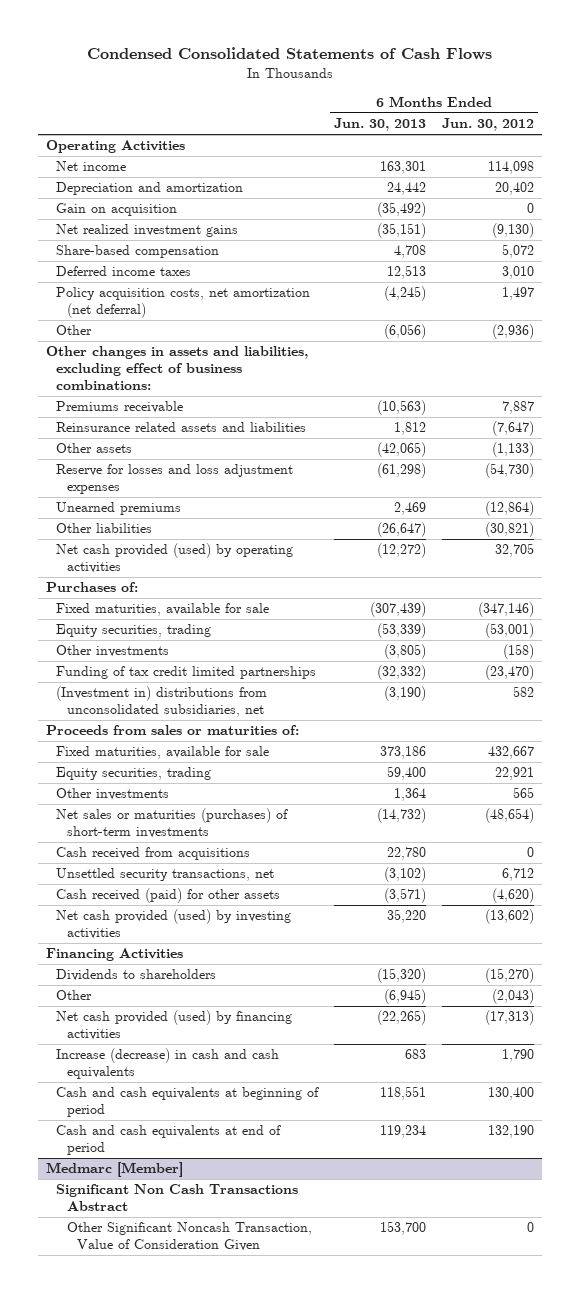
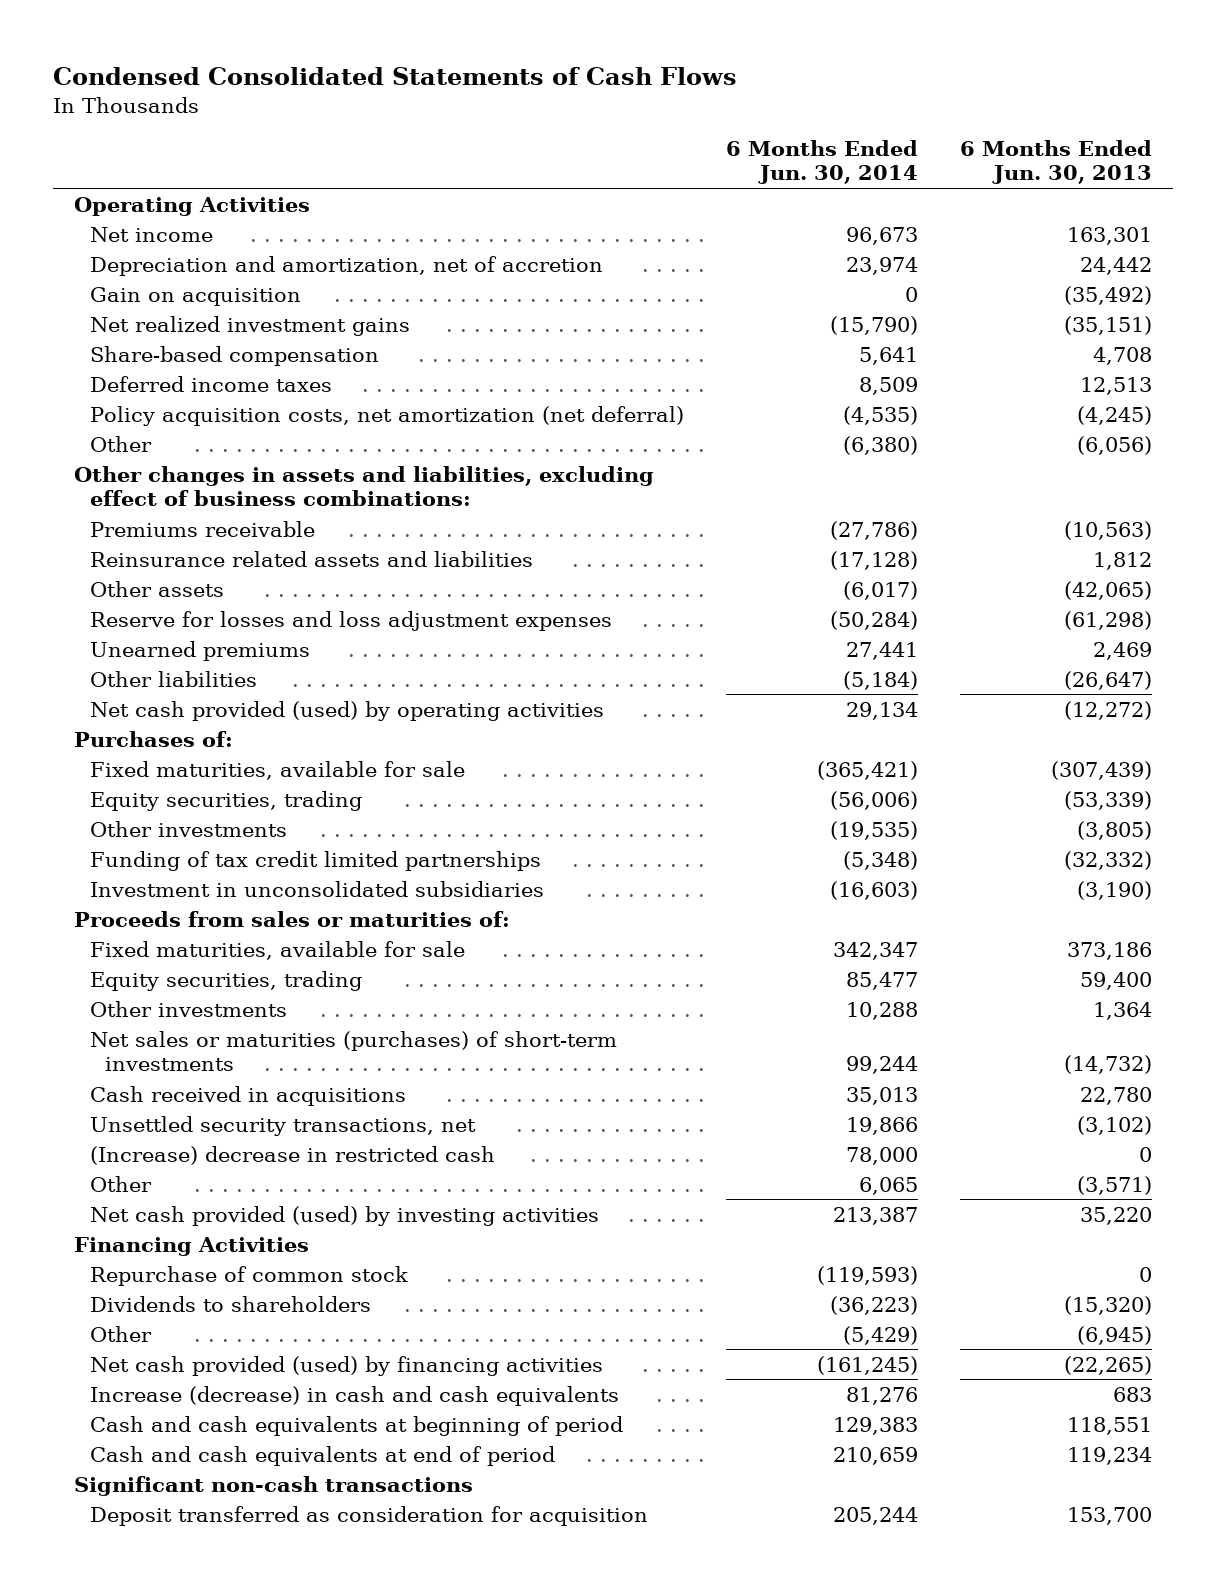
- | 6 Months Ended Jun. 30, 2013 | 6 Months Ended Jun. 30, 2012
+ | 6 Months Ended Jun. 30, 2014 | 6 Months Ended Jun. 30, 2013
- Depreciation and amortization | 24,442 | 20,402
+ Depreciation and amortization, net of accretion | 23,974 | 24,442
- (Investment in) distributions from unconsolidated subsidiaries, net | (3,190) | 582
+ Investment in unconsolidated subsidiaries | (16,603) | (3,190)
- Cash received from acquisitions | 22,780 | 0
+ Cash received in acquisitions | 35,013 | 22,780
- Cash received (paid) for other assets | (3,571) | (4,620)
+ (Increase) decrease in restricted cash | 78,000 | 0
+ Other | 6,065 | (3,571)
+ Repurchase of common stock | (119,593) | 0
- Medmarc [Member]
- Significant Non Cash Transactions Abstract
- Other Significant Noncash Transaction, Value of Consideration Given | 153,700 | 0
+ Significant non-cash transactions
+ Deposit transferred as consideration for acquisition | 205,244 | 153,700

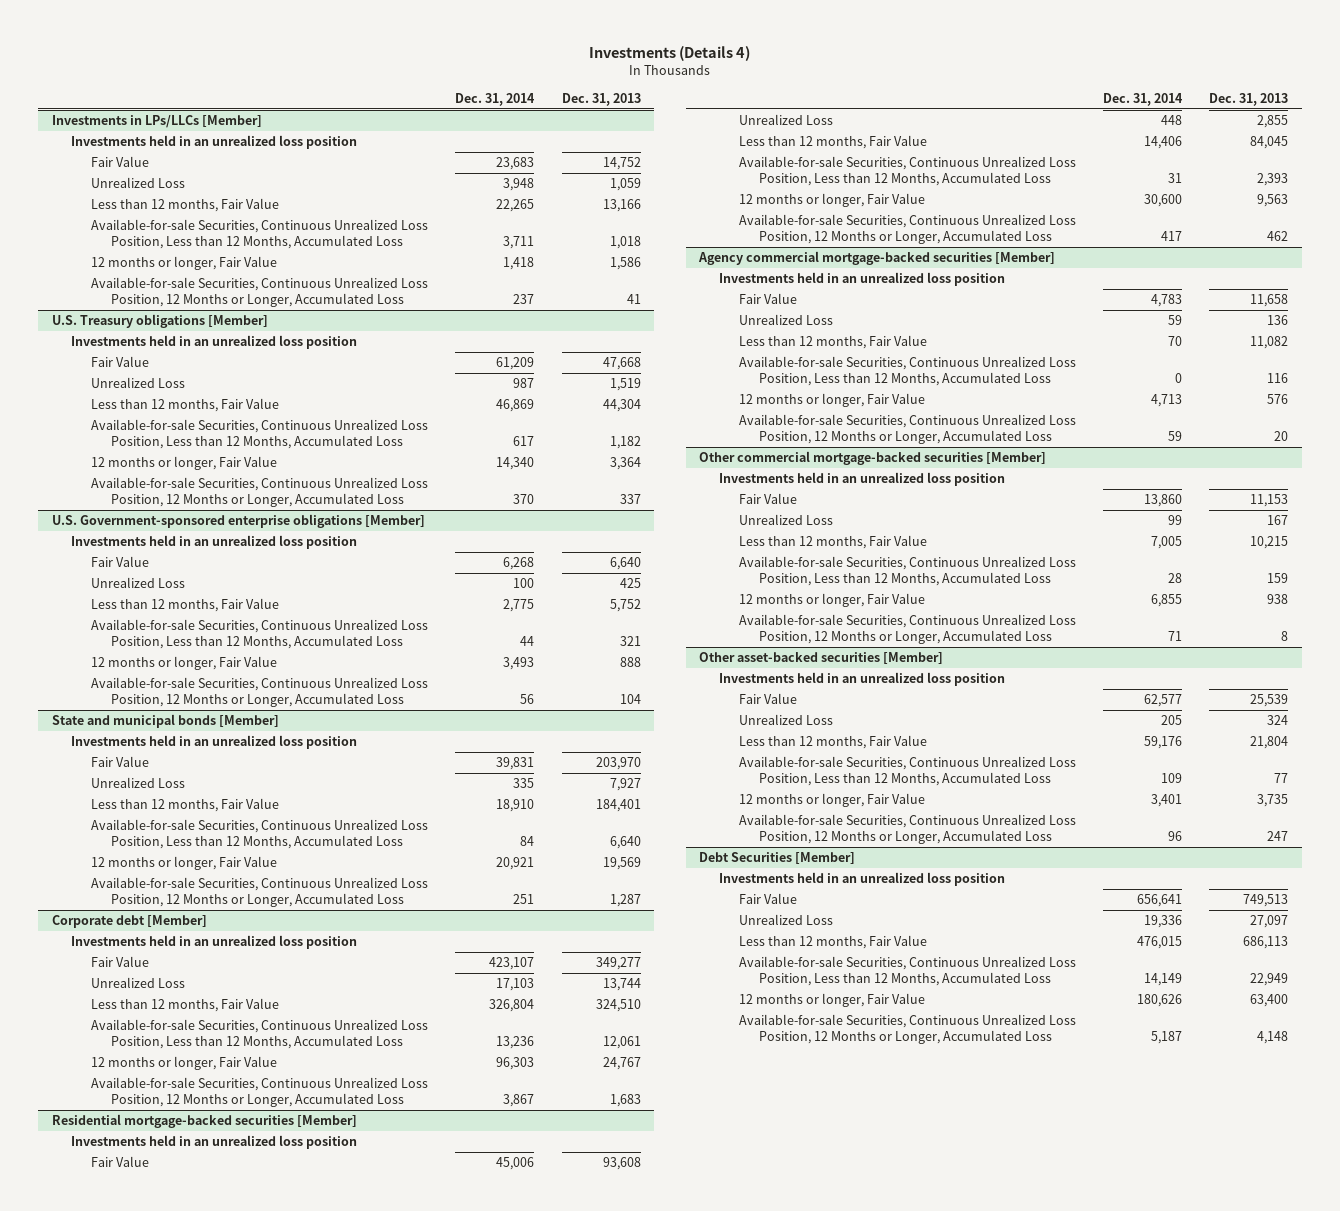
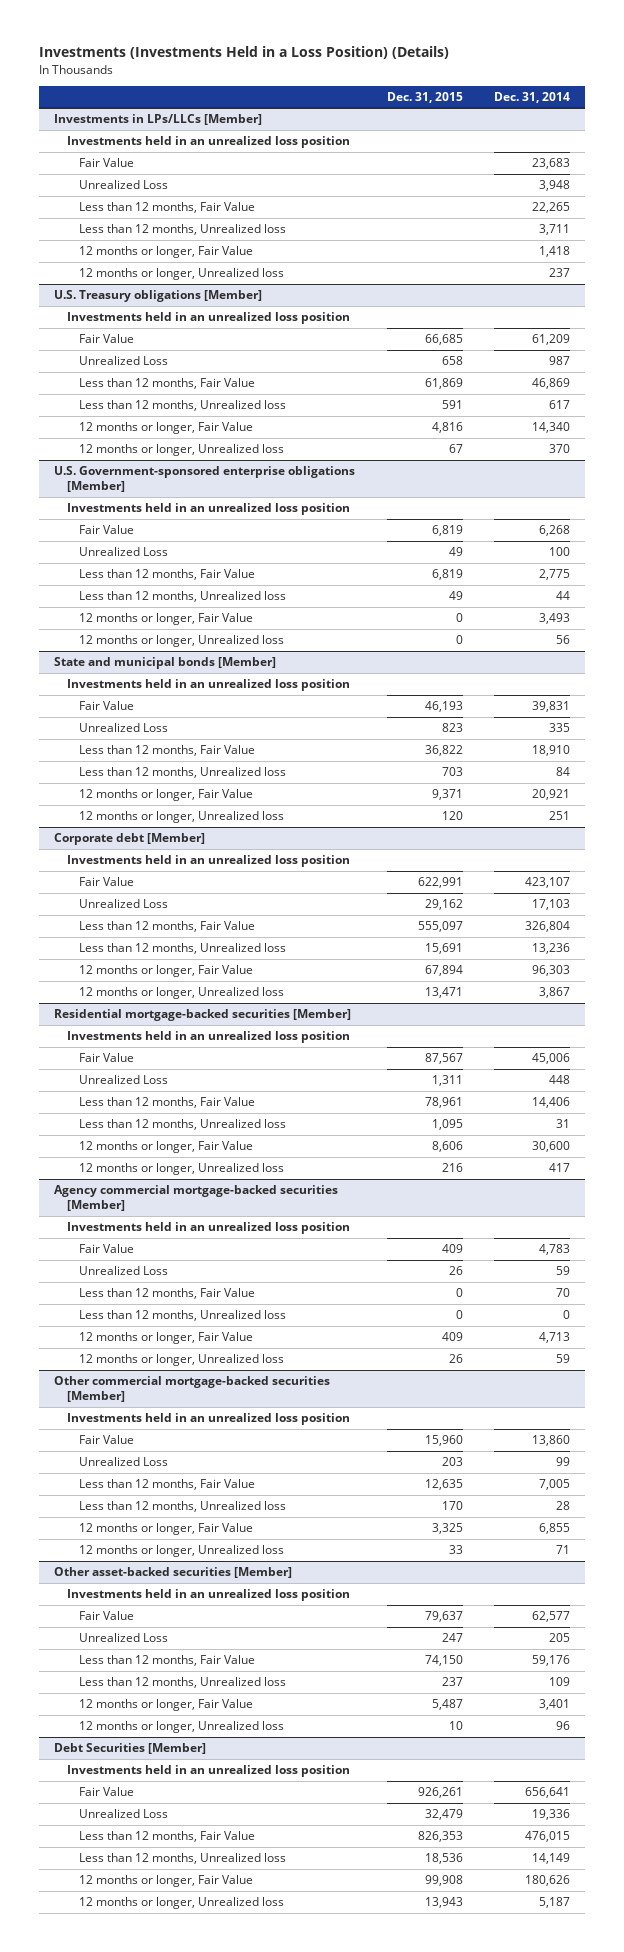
- Investments (Details 4)
+ Investments (Investments Held in a Loss Position) (Details)
- | Dec. 31, 2014 | Dec. 31, 2013
+ | Dec. 31, 2015 | Dec. 31, 2014
@ Investments in LPs/LLCs [Member]
- Available-for-sale Securities, Continuous Unrealized Loss Position, Less than 12 Months, Accumulated Loss | 3,711 | 1,018
+ Less than 12 months, Unrealized loss | | 3,711
- Available-for-sale Securities, Continuous Unrealized Loss Position, 12 Months or Longer, Accumulated Loss | 237 | 41
+ 12 months or longer, Unrealized loss | | 237
@ U.S. Treasury obligations [Member]
- Available-for-sale Securities, Continuous Unrealized Loss Position, Less than 12 Months, Accumulated Loss | 617 | 1,182
+ Less than 12 months, Unrealized loss | 591 | 617
- Available-for-sale Securities, Continuous Unrealized Loss Position, 12 Months or Longer, Accumulated Loss | 370 | 337
+ 12 months or longer, Unrealized loss | 67 | 370
@ U.S. Government-sponsored enterprise obligations [Member]
- Available-for-sale Securities, Continuous Unrealized Loss Position, Less than 12 Months, Accumulated Loss | 44 | 321
+ Less than 12 months, Unrealized loss | 49 | 44
- Available-for-sale Securities, Continuous Unrealized Loss Position, 12 Months or Longer, Accumulated Loss | 56 | 104
+ 12 months or longer, Unrealized loss | 0 | 56
@ State and municipal bonds [Member]
- Available-for-sale Securities, Continuous Unrealized Loss Position, Less than 12 Months, Accumulated Loss | 84 | 6,640
+ Less than 12 months, Unrealized loss | 703 | 84
- Available-for-sale Securities, Continuous Unrealized Loss Position, 12 Months or Longer, Accumulated Loss | 251 | 1,287
+ 12 months or longer, Unrealized loss | 120 | 251
@ Corporate debt [Member]
- Available-for-sale Securities, Continuous Unrealized Loss Position, Less than 12 Months, Accumulated Loss | 13,236 | 12,061
+ Less than 12 months, Unrealized loss | 15,691 | 13,236
- Available-for-sale Securities, Continuous Unrealized Loss Position, 12 Months or Longer, Accumulated Loss | 3,867 | 1,683
+ 12 months or longer, Unrealized loss | 13,471 | 3,867
@ Residential mortgage-backed securities [Member]
- Available-for-sale Securities, Continuous Unrealized Loss Position, Less than 12 Months, Accumulated Loss | 31 | 2,393
+ Less than 12 months, Unrealized loss | 1,095 | 31
- Available-for-sale Securities, Continuous Unrealized Loss Position, 12 Months or Longer, Accumulated Loss | 417 | 462
+ 12 months or longer, Unrealized loss | 216 | 417
@ Agency commercial mortgage-backed securities [Member]
- Available-for-sale Securities, Continuous Unrealized Loss Position, Less than 12 Months, Accumulated Loss | 0 | 116
+ Less than 12 months, Unrealized loss | 0 | 0
- Available-for-sale Securities, Continuous Unrealized Loss Position, 12 Months or Longer, Accumulated Loss | 59 | 20
+ 12 months or longer, Unrealized loss | 26 | 59
@ Other commercial mortgage-backed securities [Member]
- Available-for-sale Securities, Continuous Unrealized Loss Position, Less than 12 Months, Accumulated Loss | 28 | 159
+ Less than 12 months, Unrealized loss | 170 | 28
- Available-for-sale Securities, Continuous Unrealized Loss Position, 12 Months or Longer, Accumulated Loss | 71 | 8
+ 12 months or longer, Unrealized loss | 33 | 71
@ Other asset-backed securities [Member]
- Available-for-sale Securities, Continuous Unrealized Loss Position, Less than 12 Months, Accumulated Loss | 109 | 77
+ Less than 12 months, Unrealized loss | 237 | 109
- Available-for-sale Securities, Continuous Unrealized Loss Position, 12 Months or Longer, Accumulated Loss | 96 | 247
+ 12 months or longer, Unrealized loss | 10 | 96
@ Debt Securities [Member]
- Available-for-sale Securities, Continuous Unrealized Loss Position, Less than 12 Months, Accumulated Loss | 14,149 | 22,949
+ Less than 12 months, Unrealized loss | 18,536 | 14,149
- Available-for-sale Securities, Continuous Unrealized Loss Position, 12 Months or Longer, Accumulated Loss | 5,187 | 4,148
+ 12 months or longer, Unrealized loss | 13,943 | 5,187

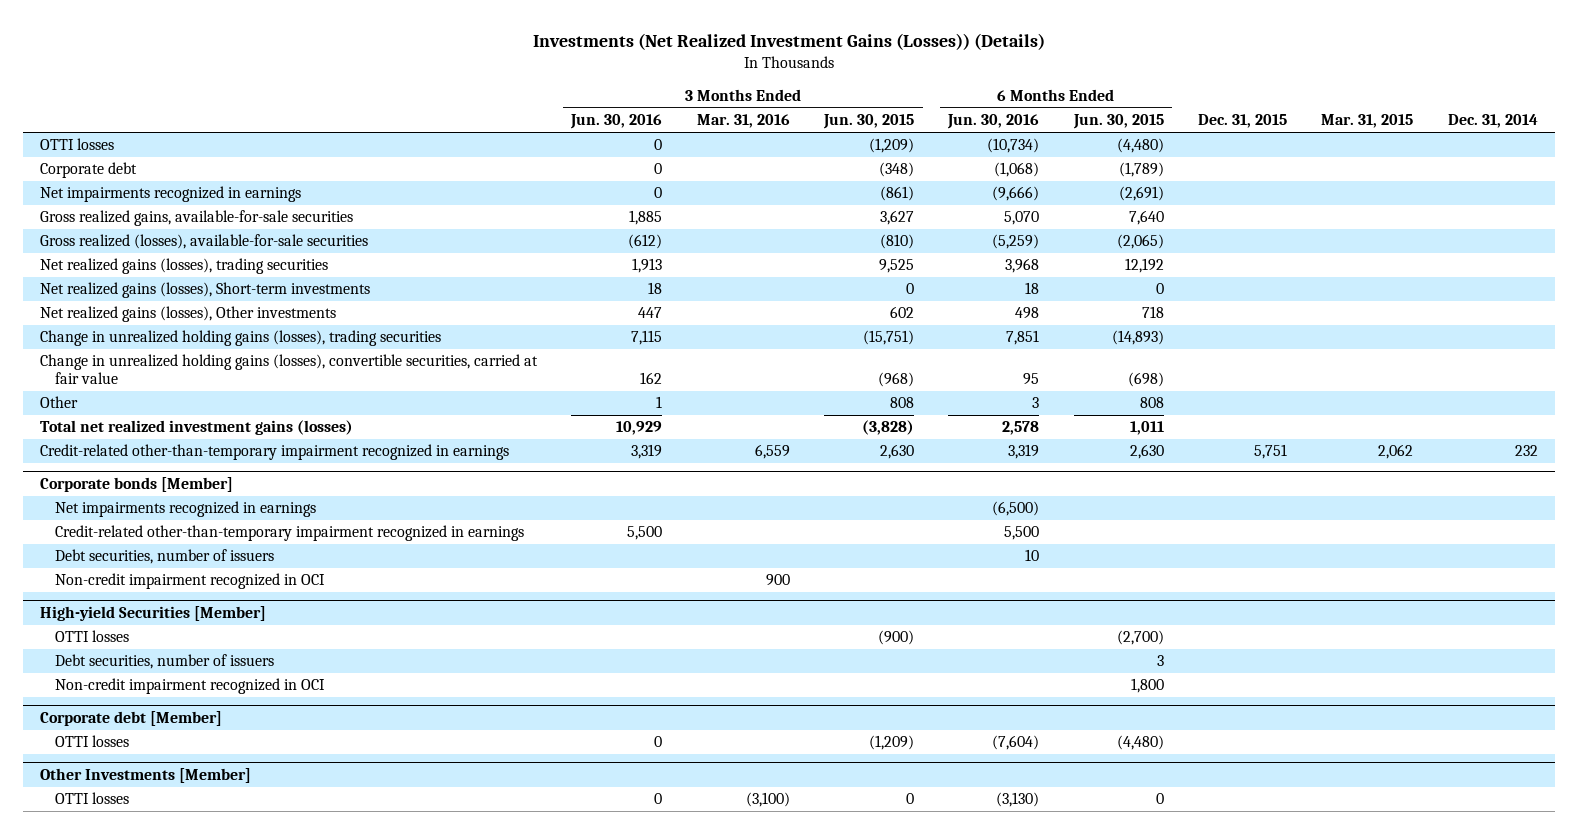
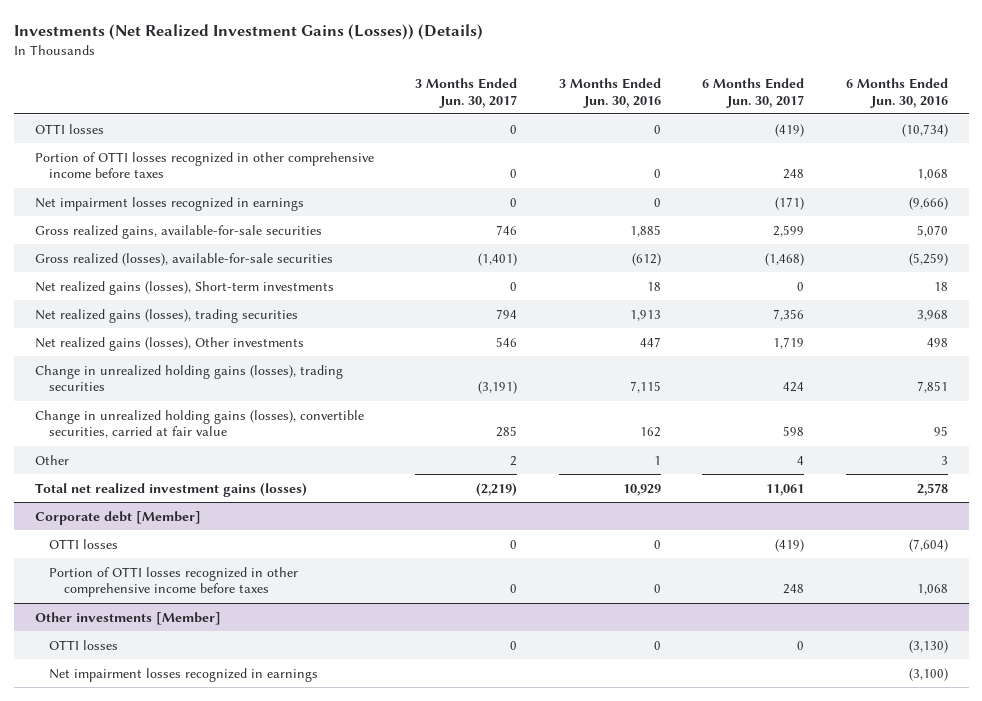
- | 3 Months Ended Jun. 30, 2016 | 3 Months Ended Mar. 31, 2016 | 3 Months Ended Jun. 30, 2015 | 6 Months Ended Jun. 30, 2016 | 6 Months Ended Jun. 30, 2015 | Dec. 31, 2015 | Mar. 31, 2015 | Dec. 31, 2014
+ | 3 Months Ended Jun. 30, 2017 | 3 Months Ended Jun. 30, 2016 | 6 Months Ended Jun. 30, 2017 | 6 Months Ended Jun. 30, 2016
- Corporate debt | 0 | | (348) | (1,068) | (1,789) | | |
- Net impairments recognized in earnings | 0 | | (861) | (9,666) | (2,691) | | |
+ Portion of OTTI losses recognized in other comprehensive income before taxes | 0 | 0 | 248 | 1,068
+ Net impairment losses recognized in earnings | 0 | 0 | (171) | (9,666)
moved down: Net realized gains (losses), trading securities | 794 | 1,913 | 7,356 | 3,968
- Credit-related other-than-temporary impairment recognized in earnings | 3,319 | 6,559 | 2,630 | 3,319 | 2,630 | 5,751 | 2,062 | 232
- Corporate bonds [Member]
- Net impairments recognized in earnings | | | | (6,500) | | | |
- Credit-related other-than-temporary impairment recognized in earnings | 5,500 | | | 5,500 | | | |
- Debt securities, number of issuers | | | | 10 | | | |
- Non-credit impairment recognized in OCI | | 900 | | | | | |
- High-yield Securities [Member]
- OTTI losses | | | (900) | | (2,700) | | |
- Debt securities, number of issuers | | | | | 3 | | |
- Non-credit impairment recognized in OCI | | | | | 1,800 | | |
- Other Investments [Member]
@ Corporate debt [Member]
+ Portion of OTTI losses recognized in other comprehensive income before taxes | 0 | 0 | 248 | 1,068
+ Other investments [Member]
+ Net impairment losses recognized in earnings | | | | (3,100)

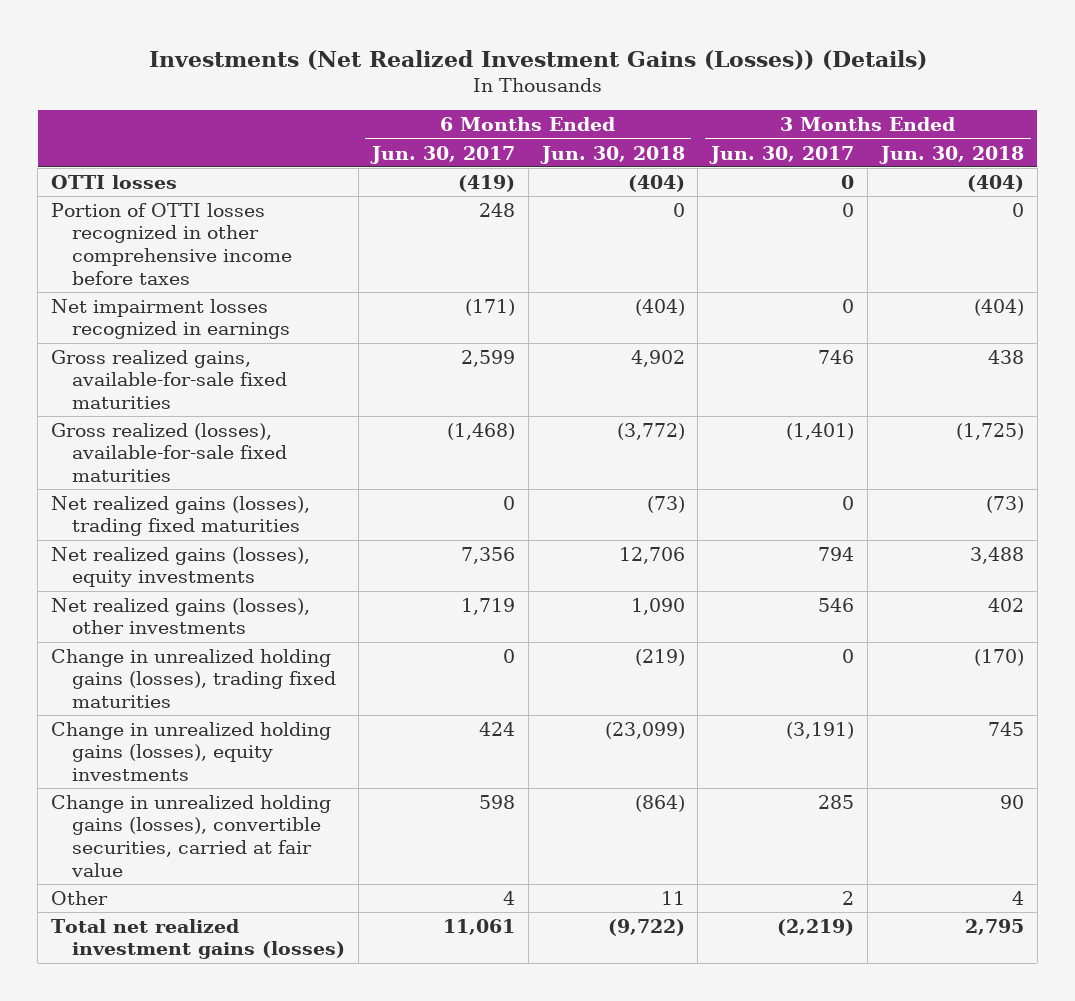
- | 3 Months Ended Jun. 30, 2017 | 3 Months Ended Jun. 30, 2016 | 6 Months Ended Jun. 30, 2017 | 6 Months Ended Jun. 30, 2016
+ | 6 Months Ended Jun. 30, 2017 | 6 Months Ended Jun. 30, 2018 | 3 Months Ended Jun. 30, 2017 | 3 Months Ended Jun. 30, 2018
- Gross realized gains, available-for-sale securities | 746 | 1,885 | 2,599 | 5,070
- Gross realized (losses), available-for-sale securities | (1,401) | (612) | (1,468) | (5,259)
- Net realized gains (losses), Short-term investments | 0 | 18 | 0 | 18
- Net realized gains (losses), trading securities | 794 | 1,913 | 7,356 | 3,968
- Net realized gains (losses), Other investments | 546 | 447 | 1,719 | 498
- Change in unrealized holding gains (losses), trading securities | (3,191) | 7,115 | 424 | 7,851
+ Gross realized gains, available-for-sale fixed maturities | 2,599 | 4,902 | 746 | 438
+ Gross realized (losses), available-for-sale fixed maturities | (1,468) | (3,772) | (1,401) | (1,725)
+ Net realized gains (losses), trading fixed maturities | 0 | (73) | 0 | (73)
+ Net realized gains (losses), equity investments | 7,356 | 12,706 | 794 | 3,488
+ Net realized gains (losses), other investments | 1,719 | 1,090 | 546 | 402
+ Change in unrealized holding gains (losses), trading fixed maturities | 0 | (219) | 0 | (170)
+ Change in unrealized holding gains (losses), equity investments | 424 | (23,099) | (3,191) | 745
- Corporate debt [Member]
- OTTI losses | 0 | 0 | (419) | (7,604)
- Portion of OTTI losses recognized in other comprehensive income before taxes | 0 | 0 | 248 | 1,068
- Other investments [Member]
- OTTI losses | 0 | 0 | 0 | (3,130)
- Net impairment losses recognized in earnings | | | | (3,100)

